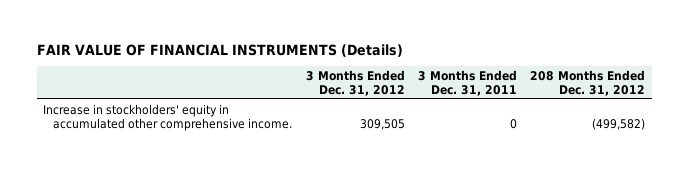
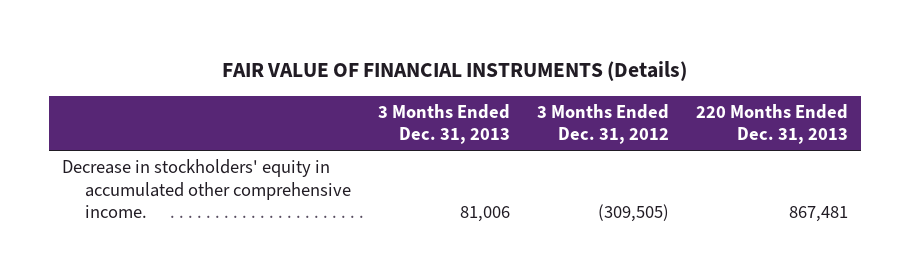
- | 3 Months Ended Dec. 31, 2012 | 3 Months Ended Dec. 31, 2011 | 208 Months Ended Dec. 31, 2012
+ | 3 Months Ended Dec. 31, 2013 | 3 Months Ended Dec. 31, 2012 | 220 Months Ended Dec. 31, 2013
- Increase in stockholders' equity in accumulated other comprehensive income. | 309,505 | 0 | (499,582)
+ Decrease in stockholders' equity in accumulated other comprehensive income. | 81,006 | (309,505) | 867,481

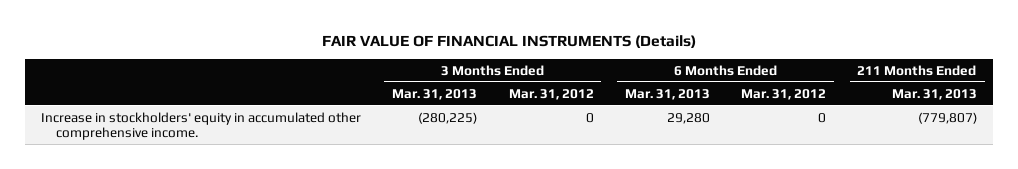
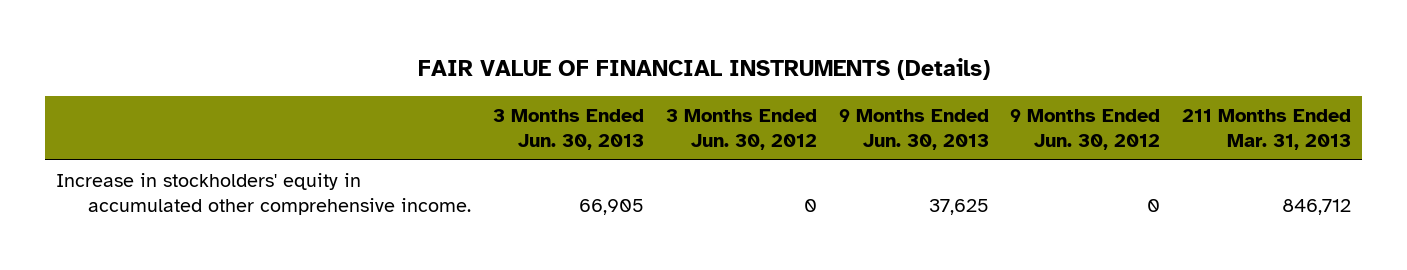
- | 3 Months Ended Mar. 31, 2013 | 3 Months Ended Mar. 31, 2012 | 6 Months Ended Mar. 31, 2013 | 6 Months Ended Mar. 31, 2012 | 211 Months Ended Mar. 31, 2013
+ | 3 Months Ended Jun. 30, 2013 | 3 Months Ended Jun. 30, 2012 | 9 Months Ended Jun. 30, 2013 | 9 Months Ended Jun. 30, 2012 | 211 Months Ended Mar. 31, 2013
- Increase in stockholders' equity in accumulated other comprehensive income. | (280,225) | 0 | 29,280 | 0 | (779,807)
+ Increase in stockholders' equity in accumulated other comprehensive income. | 66,905 | 0 | 37,625 | 0 | 846,712

